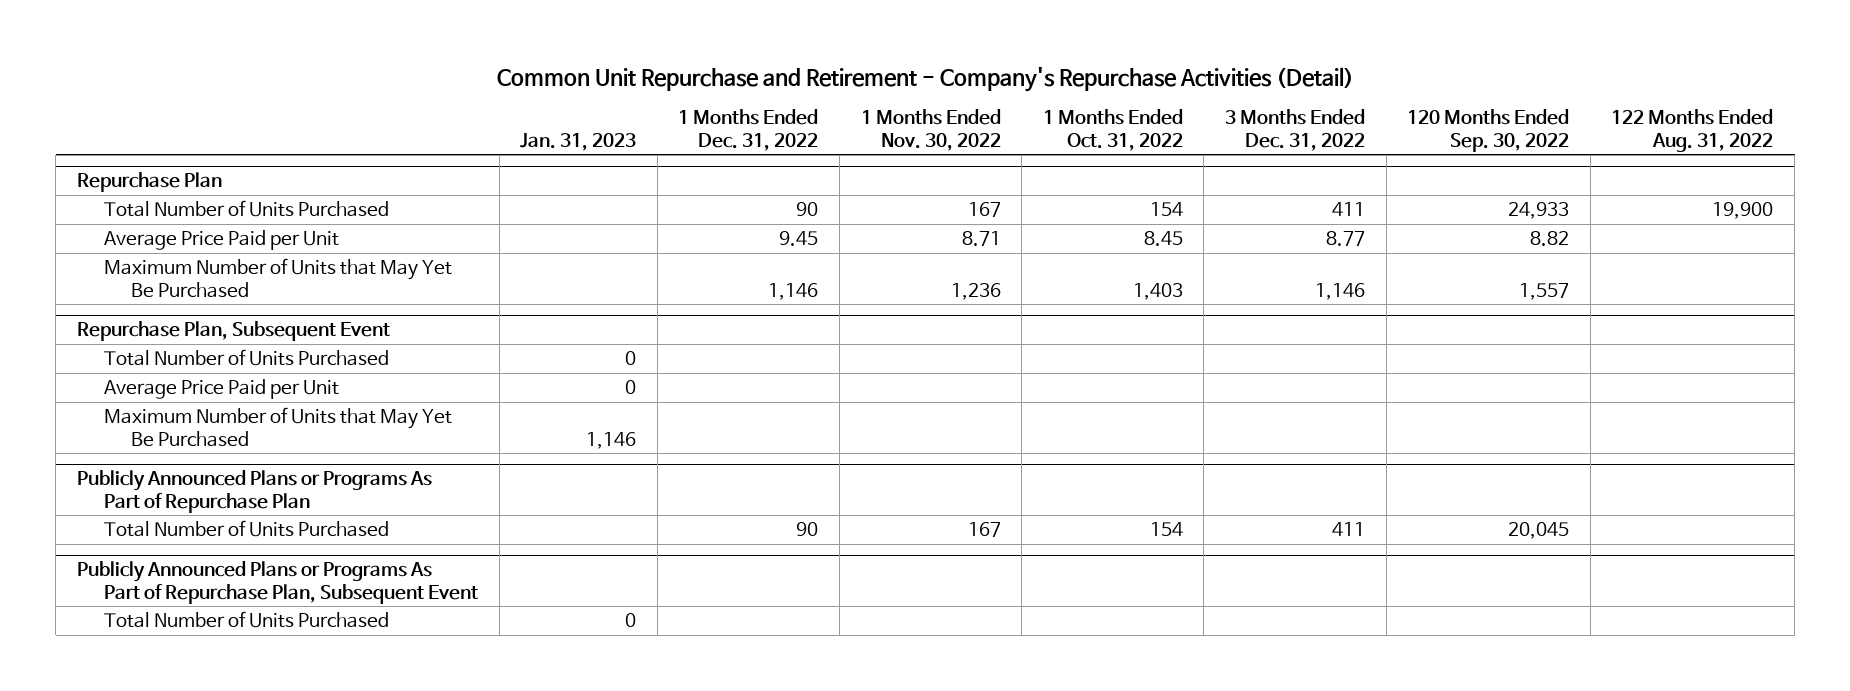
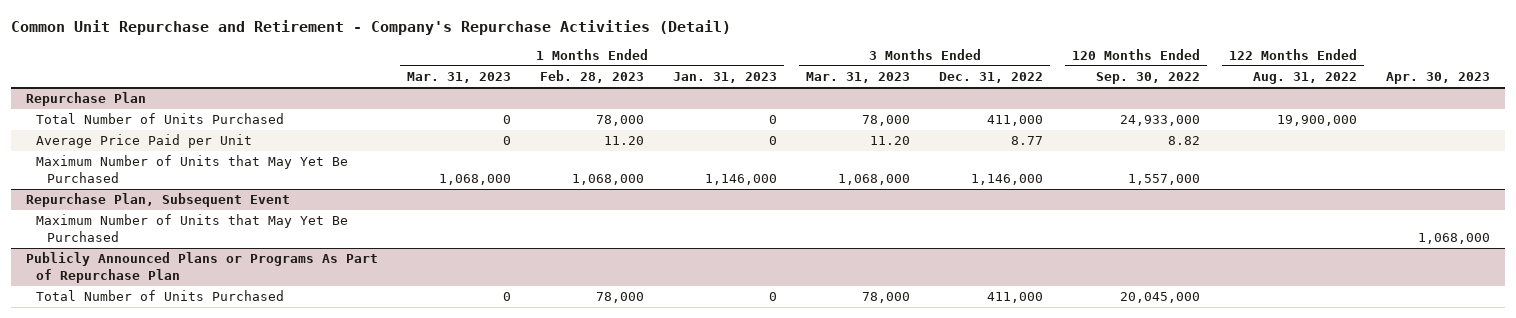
- | Jan. 31, 2023 | 1 Months Ended Dec. 31, 2022 | 1 Months Ended Nov. 30, 2022 | 1 Months Ended Oct. 31, 2022 | 3 Months Ended Dec. 31, 2022 | 120 Months Ended Sep. 30, 2022 | 122 Months Ended Aug. 31, 2022
+ | 1 Months Ended Mar. 31, 2023 | 1 Months Ended Feb. 28, 2023 | 1 Months Ended Jan. 31, 2023 | 3 Months Ended Mar. 31, 2023 | 3 Months Ended Dec. 31, 2022 | 120 Months Ended Sep. 30, 2022 | 122 Months Ended Aug. 31, 2022 | Apr. 30, 2023
@ Repurchase Plan
- Total Number of Units Purchased | | 90 | 167 | 154 | 411 | 24,933 | 19,900
+ Total Number of Units Purchased | 0 | 78,000 | 0 | 78,000 | 411,000 | 24,933,000 | 19,900,000 |
- Maximum Number of Units that May Yet Be Purchased | | 1,146 | 1,236 | 1,403 | 1,146 | 1,557 |
+ Maximum Number of Units that May Yet Be Purchased | 1,068,000 | 1,068,000 | 1,146,000 | 1,068,000 | 1,146,000 | 1,557,000 | |
@ Repurchase Plan, Subsequent Event
- Total Number of Units Purchased | 0 | | | | | |
- Average Price Paid per Unit | 0 | | | | | |
@ Publicly Announced Plans or Programs As Part of Repurchase Plan
- Total Number of Units Purchased | | 90 | 167 | 154 | 411 | 20,045 |
- Publicly Announced Plans or Programs As Part of Repurchase Plan, Subsequent Event
- Total Number of Units Purchased | 0 | | | | | |
@ Publicly Announced Plans or Programs As Part of Repurchase Plan
+ Total Number of Units Purchased | 0 | 78,000 | 0 | 78,000 | 411,000 | 20,045,000 | |

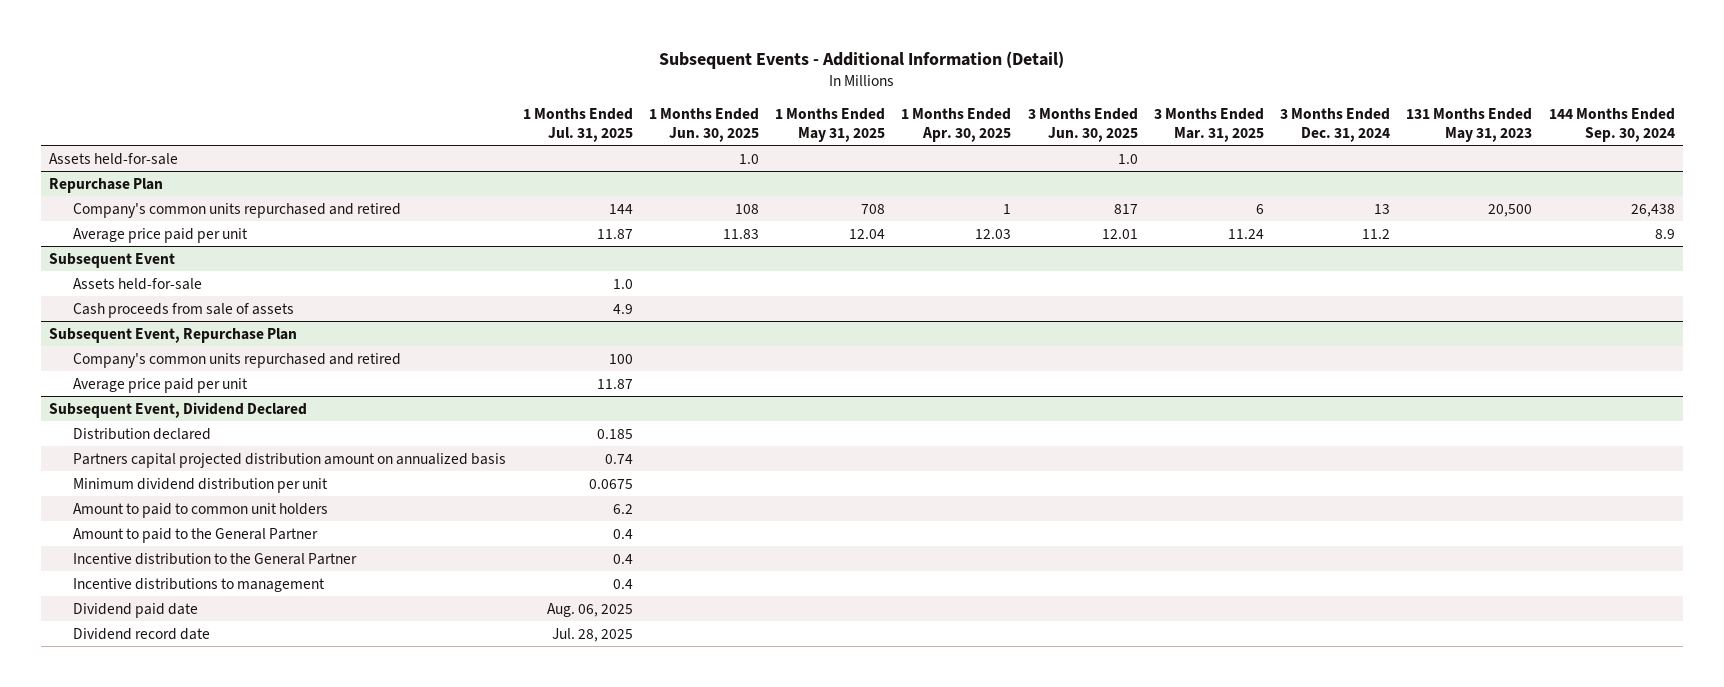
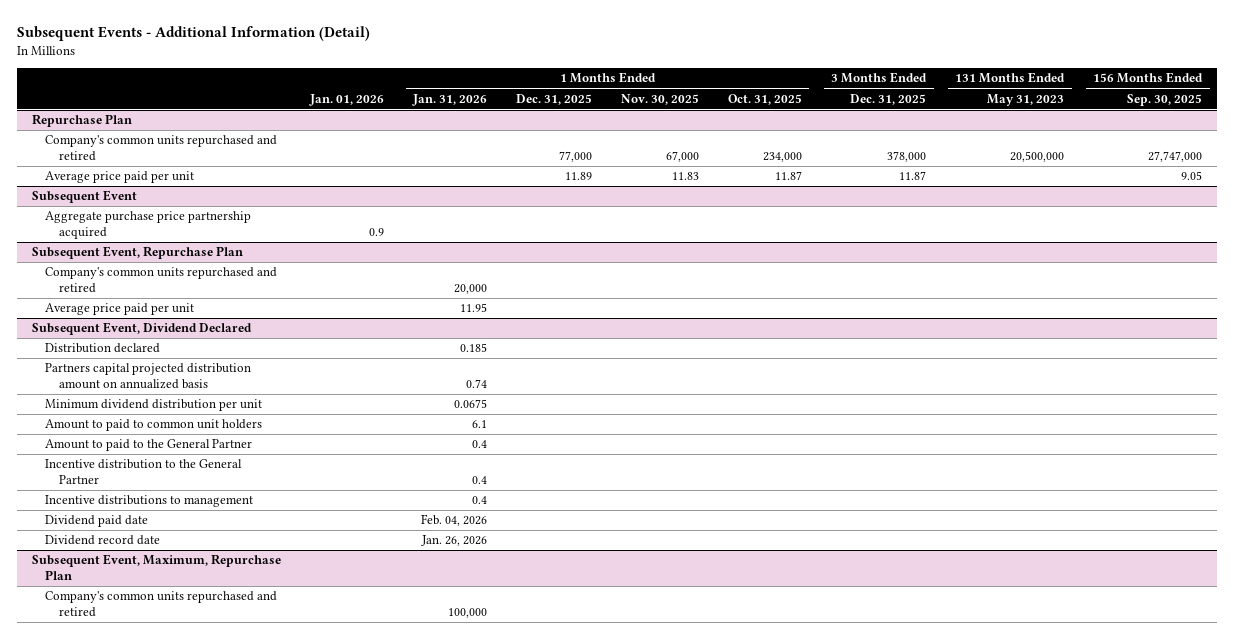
- | 1 Months Ended Jul. 31, 2025 | 1 Months Ended Jun. 30, 2025 | 1 Months Ended May 31, 2025 | 1 Months Ended Apr. 30, 2025 | 3 Months Ended Jun. 30, 2025 | 3 Months Ended Mar. 31, 2025 | 3 Months Ended Dec. 31, 2024 | 131 Months Ended May 31, 2023 | 144 Months Ended Sep. 30, 2024
+ | Jan. 01, 2026 | 1 Months Ended Jan. 31, 2026 | 1 Months Ended Dec. 31, 2025 | 1 Months Ended Nov. 30, 2025 | 1 Months Ended Oct. 31, 2025 | 3 Months Ended Dec. 31, 2025 | 131 Months Ended May 31, 2023 | 156 Months Ended Sep. 30, 2025
- Assets held-for-sale | | 1.0 | | | 1.0 | | | |
@ Repurchase Plan
- Company's common units repurchased and retired | 144 | 108 | 708 | 1 | 817 | 6 | 13 | 20,500 | 26,438
+ Company's common units repurchased and retired | | | 77,000 | 67,000 | 234,000 | 378,000 | 20,500,000 | 27,747,000
@ Subsequent Event
- Assets held-for-sale | 1.0 | | | | | | | |
- Cash proceeds from sale of assets | 4.9 | | | | | | | |
+ Aggregate purchase price partnership acquired | 0.9 | | | | | | |
+ Subsequent Event, Maximum, Repurchase Plan
+ Company's common units repurchased and retired | | 100,000 | | | | | |

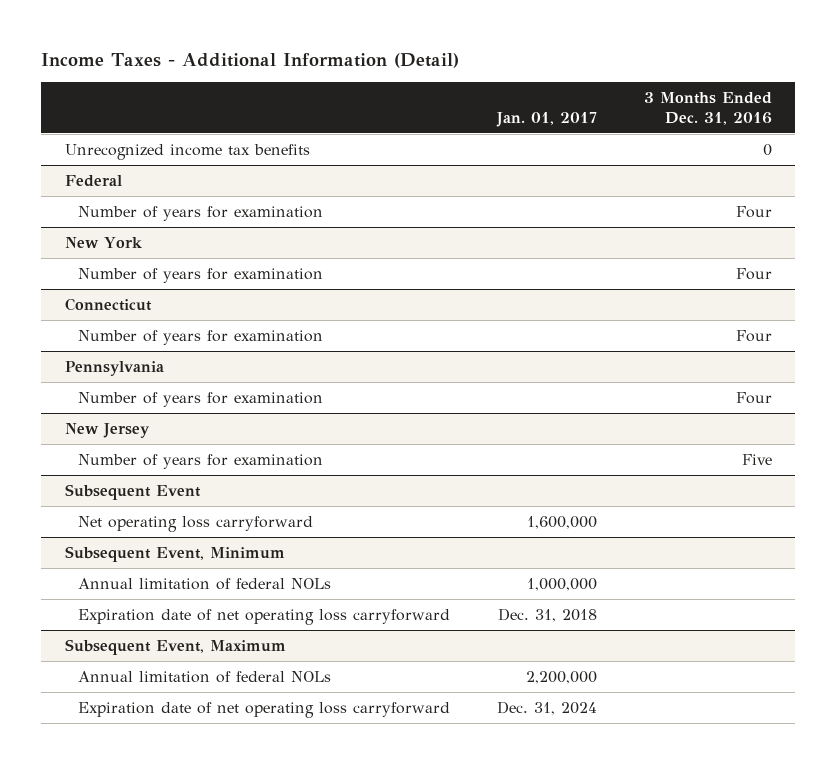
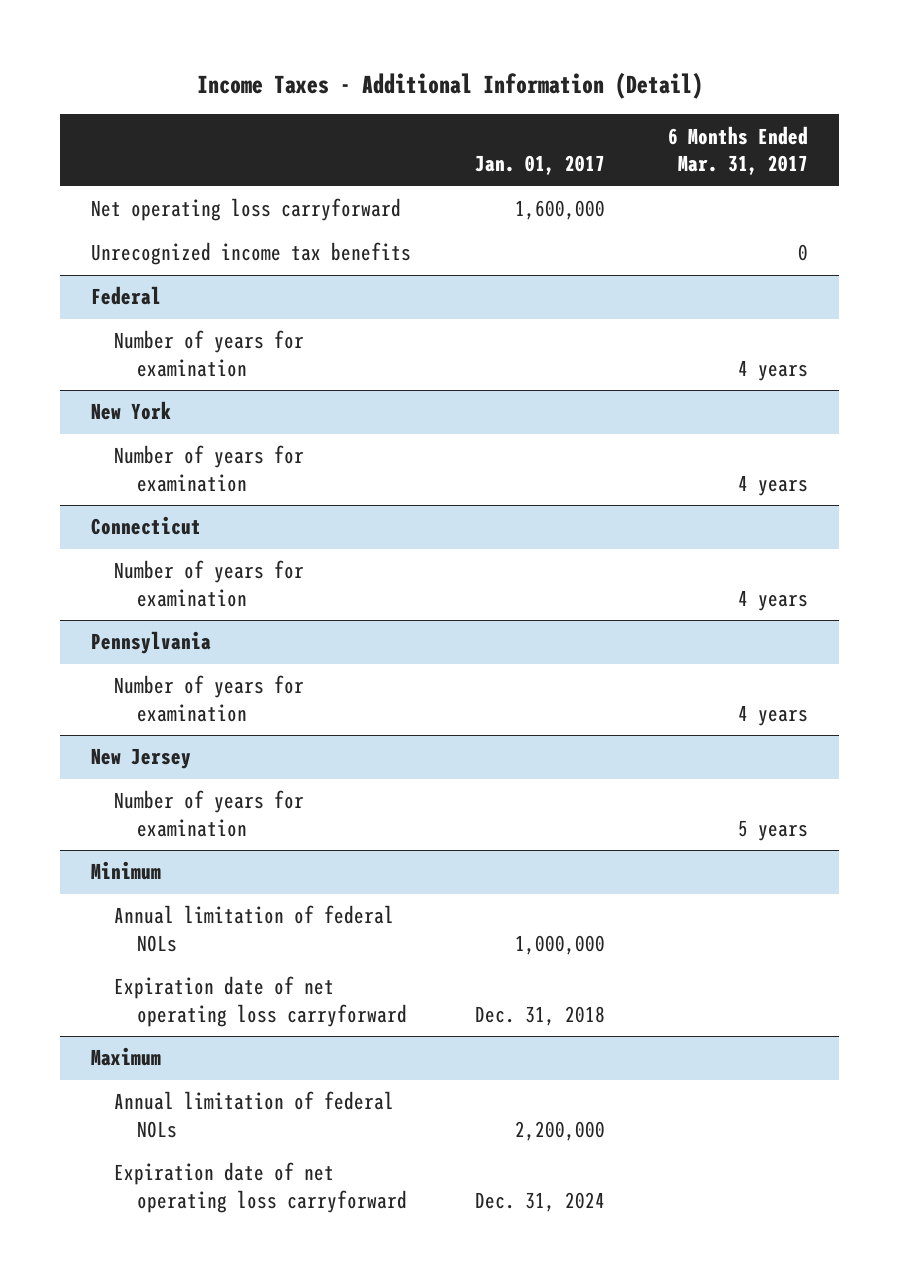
- | Jan. 01, 2017 | 3 Months Ended Dec. 31, 2016
+ | Jan. 01, 2017 | 6 Months Ended Mar. 31, 2017
+ Net operating loss carryforward | 1,600,000 |
- Subsequent Event
- Net operating loss carryforward | 1,600,000 |
- Subsequent Event, Minimum
+ Minimum
- Subsequent Event, Maximum
+ Maximum

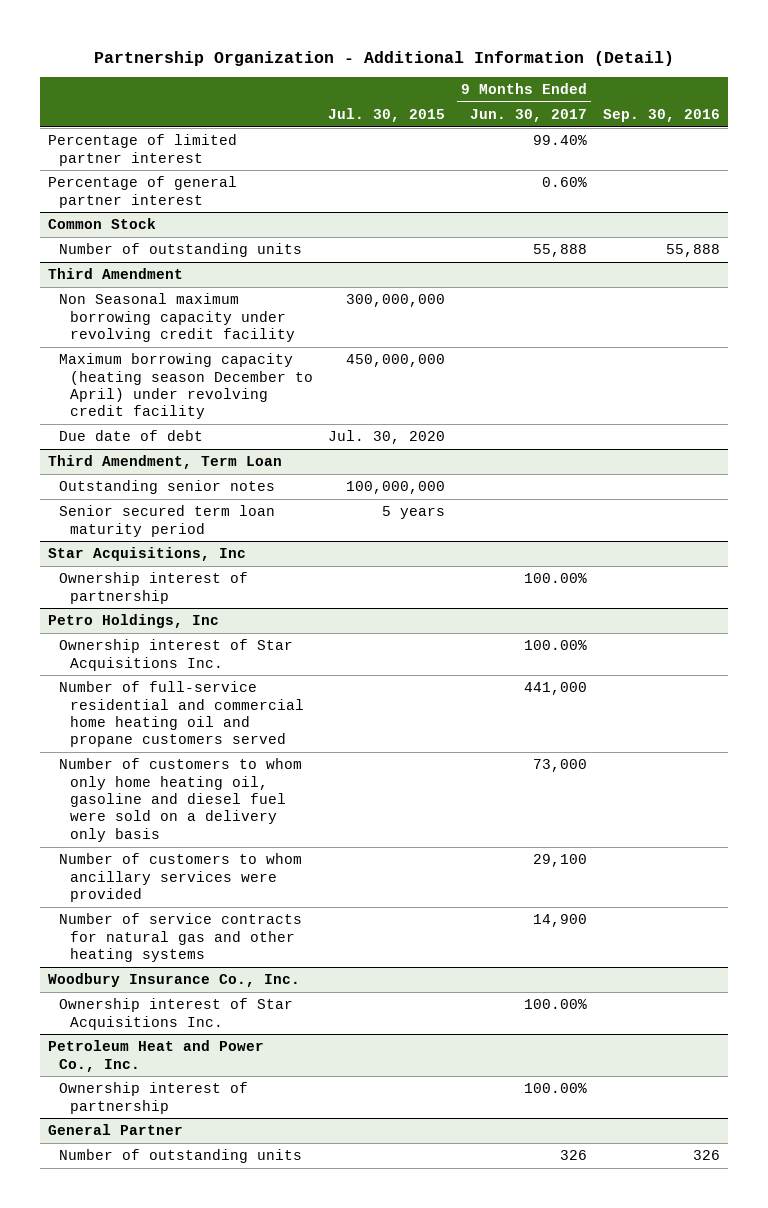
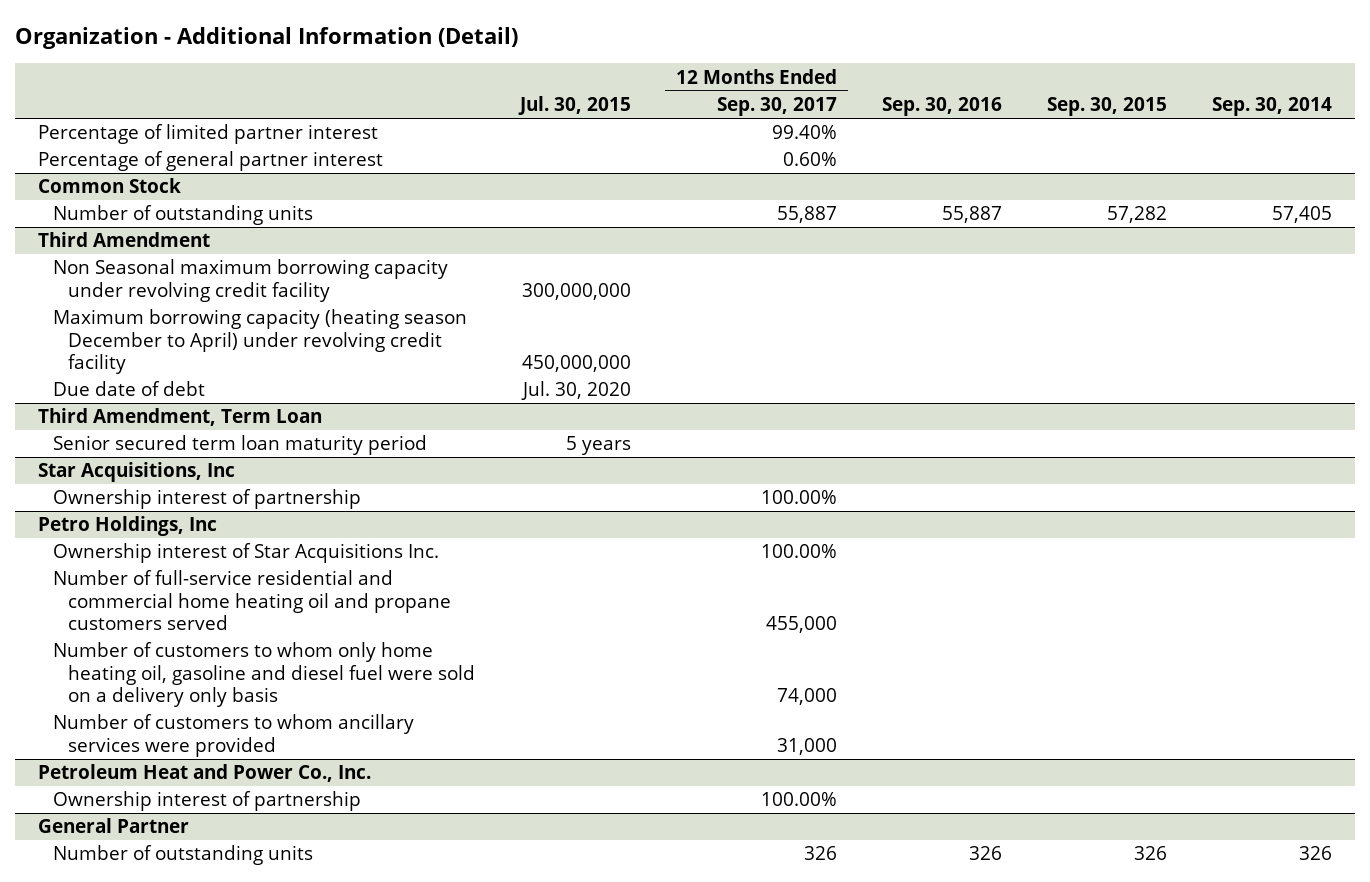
- Partnership Organization - Additional Information (Detail)
+ Organization - Additional Information (Detail)
- | Jul. 30, 2015 | 9 Months Ended Jun. 30, 2017 | Sep. 30, 2016
+ | Jul. 30, 2015 | 12 Months Ended Sep. 30, 2017 | Sep. 30, 2016 | Sep. 30, 2015 | Sep. 30, 2014
@ Common Stock
- Number of outstanding units | | 55,888 | 55,888
+ Number of outstanding units | | 55,887 | 55,887 | 57,282 | 57,405
@ Third Amendment, Term Loan
- Outstanding senior notes | 100,000,000 | |
@ Petro Holdings, Inc
- Number of service contracts for natural gas and other heating systems | | 14,900 |
- Woodbury Insurance Co., Inc.
- Ownership interest of Star Acquisitions Inc. | | 100.00% |

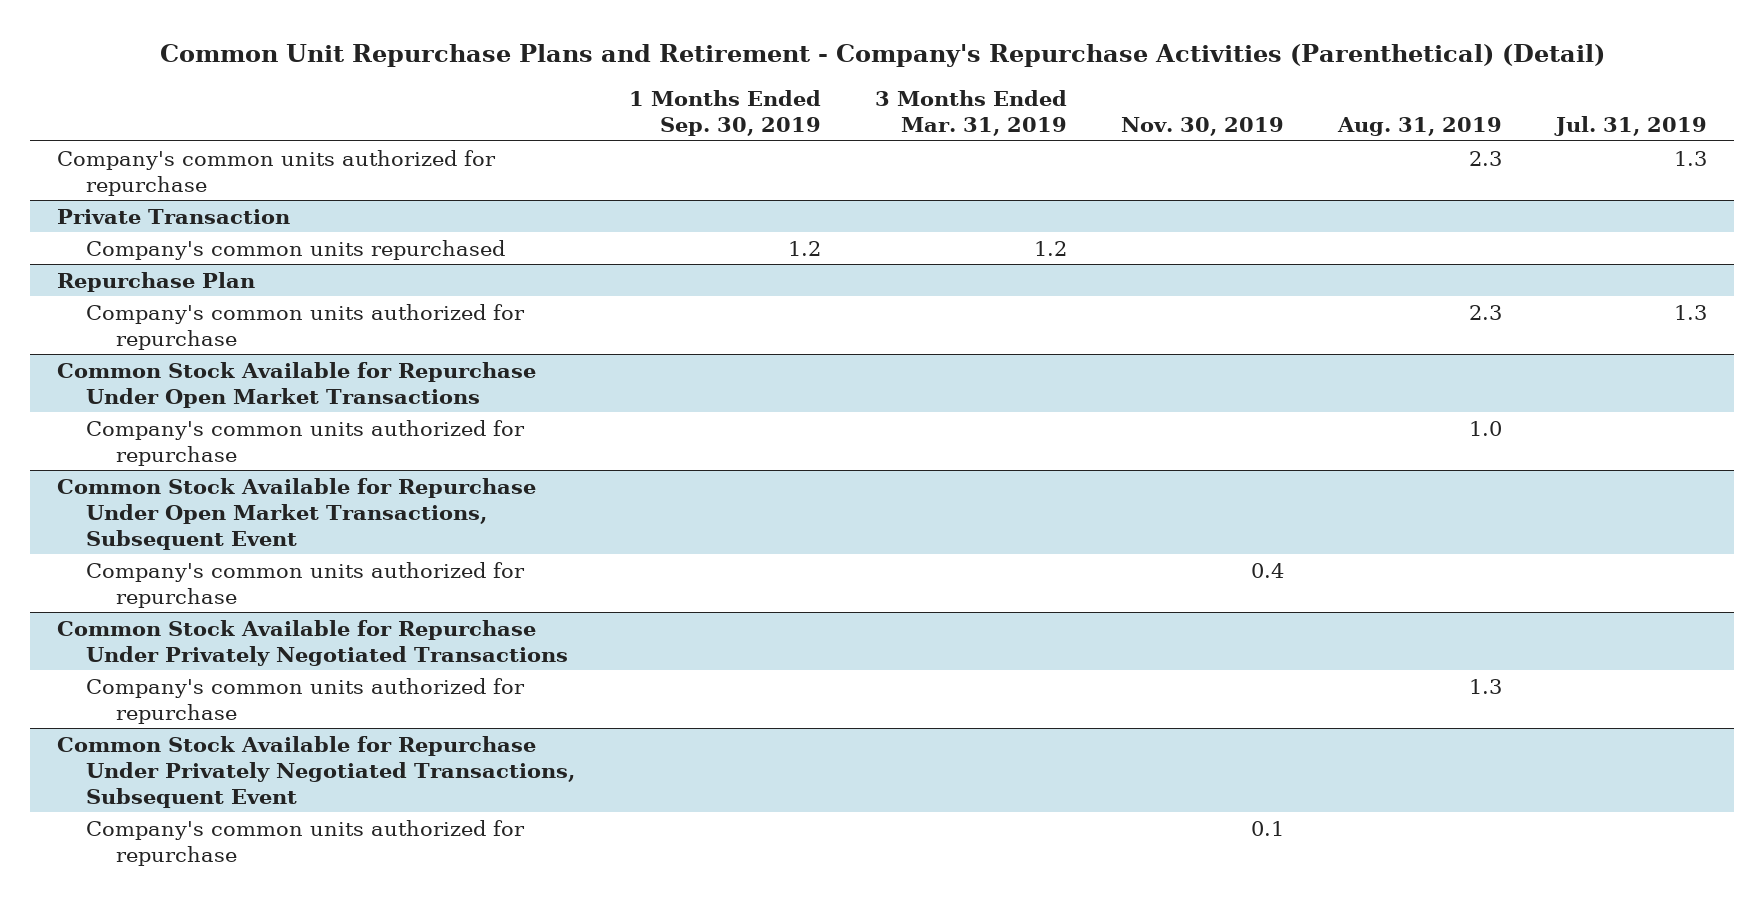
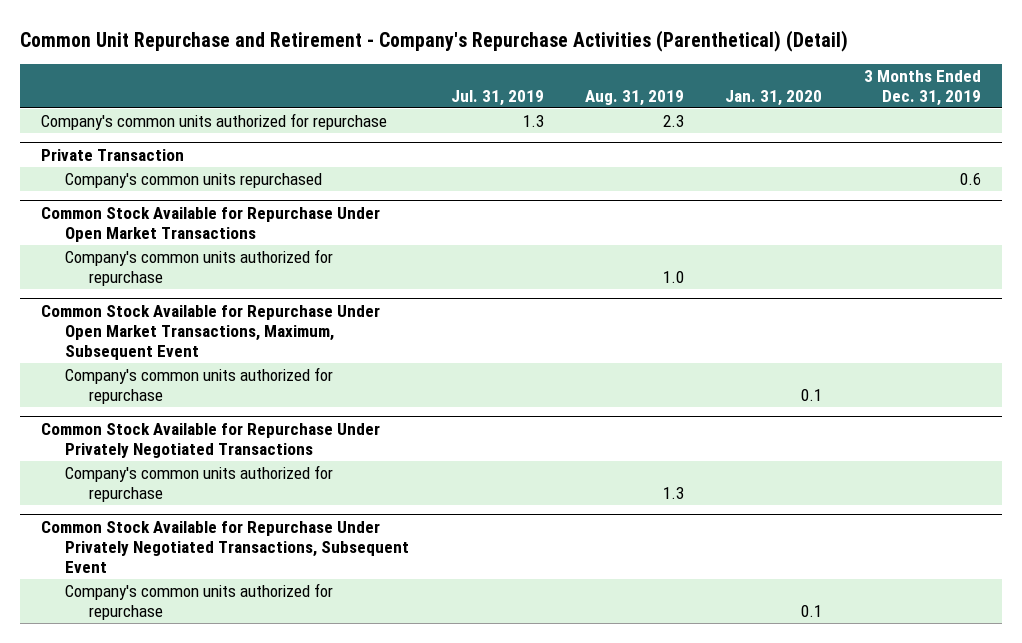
- Common Unit Repurchase Plans and Retirement - Company's Repurchase Activities (Parenthetical) (Detail)
+ Common Unit Repurchase and Retirement - Company's Repurchase Activities (Parenthetical) (Detail)
- | 1 Months Ended Sep. 30, 2019 | 3 Months Ended Mar. 31, 2019 | Nov. 30, 2019 | Aug. 31, 2019 | Jul. 31, 2019
+ | Jul. 31, 2019 | Aug. 31, 2019 | Jan. 31, 2020 | 3 Months Ended Dec. 31, 2019
- Repurchase Plan
- Company's common units authorized for repurchase | | | | 2.3 | 1.3
- Common Stock Available for Repurchase Under Open Market Transactions, Subsequent Event
+ Common Stock Available for Repurchase Under Open Market Transactions, Maximum, Subsequent Event

